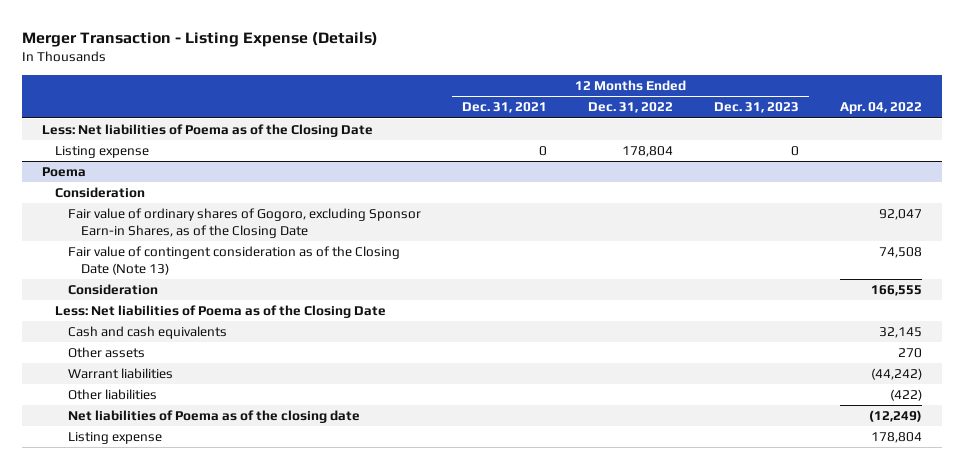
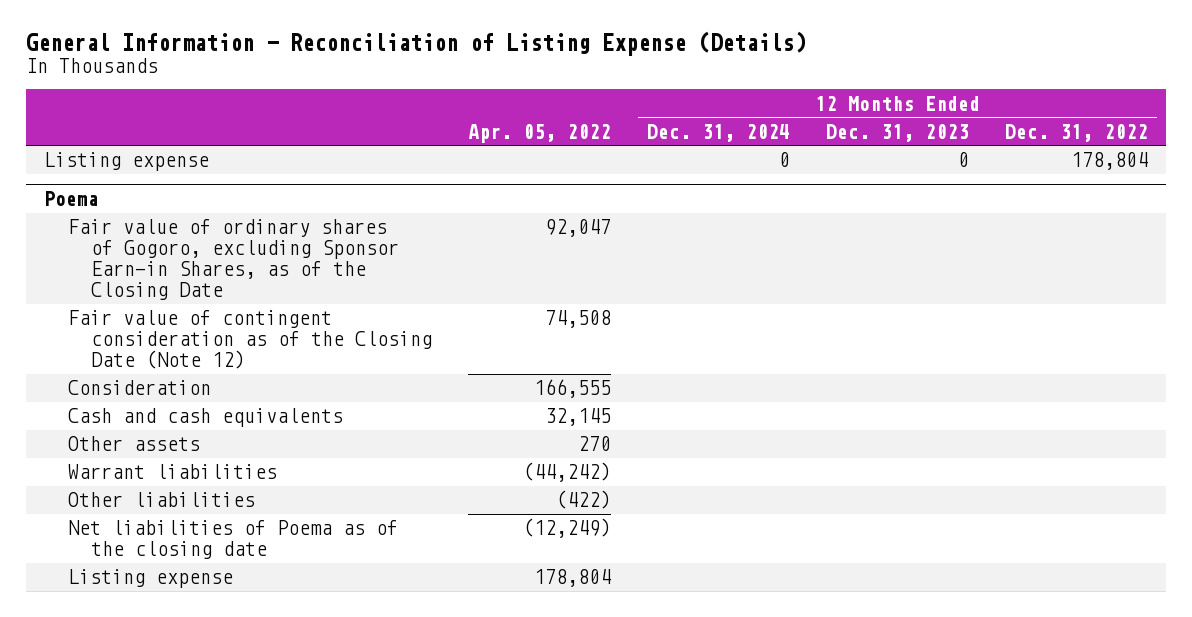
- Merger Transaction - Listing Expense (Details)
+ General Information - Reconciliation of Listing Expense (Details)
- | 12 Months Ended Dec. 31, 2021 | 12 Months Ended Dec. 31, 2022 | 12 Months Ended Dec. 31, 2023 | Apr. 04, 2022
+ | Apr. 05, 2022 | 12 Months Ended Dec. 31, 2024 | 12 Months Ended Dec. 31, 2023 | 12 Months Ended Dec. 31, 2022
- Less: Net liabilities of Poema as of the Closing Date
@ Poema
- Consideration
- Fair value of contingent consideration as of the Closing Date (Note 13) | | | | 74,508
+ Fair value of contingent consideration as of the Closing Date (Note 12) | 74,508 | | |
- Less: Net liabilities of Poema as of the Closing Date

